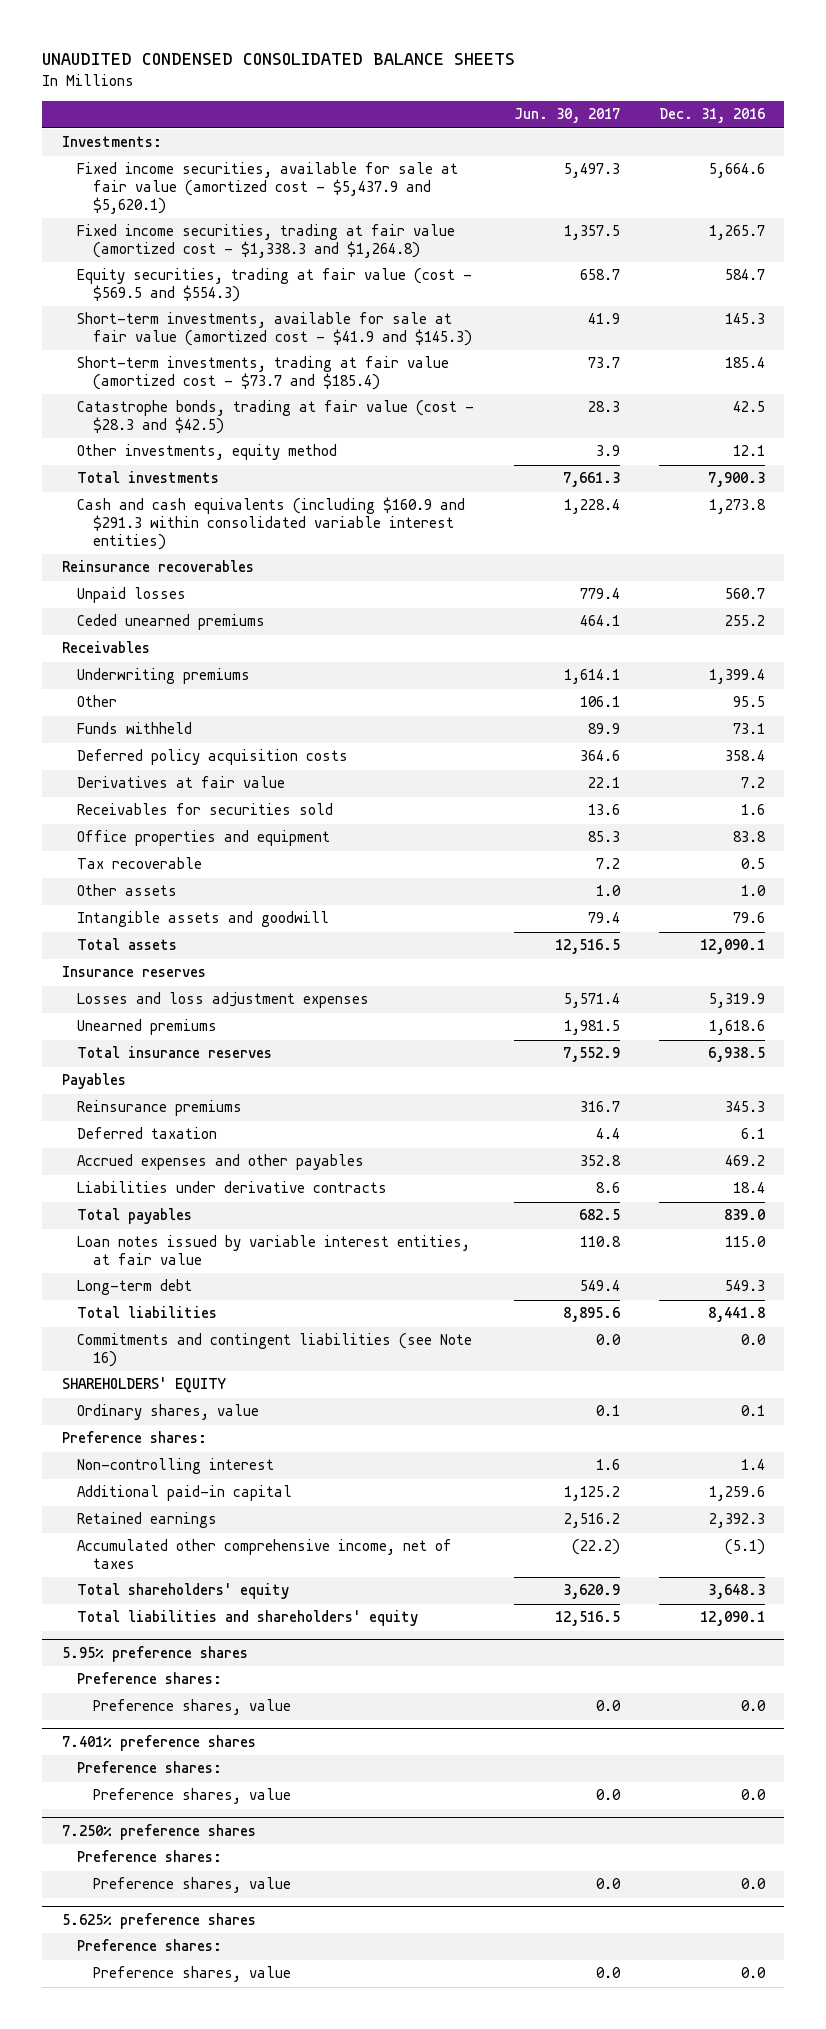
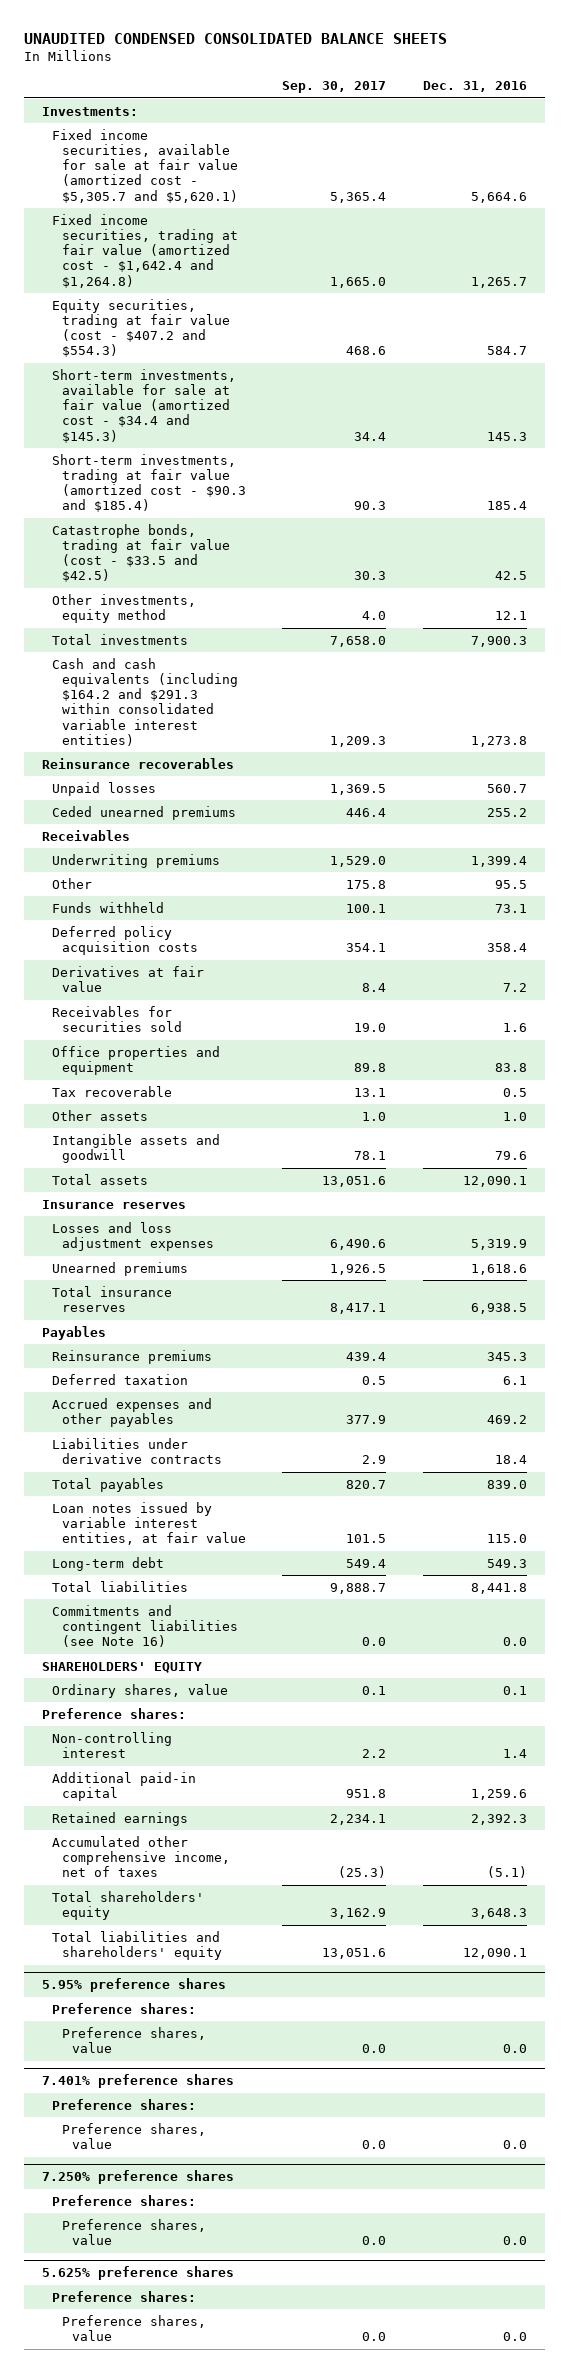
- | Jun. 30, 2017 | Dec. 31, 2016
+ | Sep. 30, 2017 | Dec. 31, 2016
- Fixed income securities, available for sale at fair value (amortized cost - $5,437.9 and $5,620.1) | 5,497.3 | 5,664.6
- Fixed income securities, trading at fair value (amortized cost - $1,338.3 and $1,264.8) | 1,357.5 | 1,265.7
- Equity securities, trading at fair value (cost - $569.5 and $554.3) | 658.7 | 584.7
- Short-term investments, available for sale at fair value (amortized cost - $41.9 and $145.3) | 41.9 | 145.3
- Short-term investments, trading at fair value (amortized cost - $73.7 and $185.4) | 73.7 | 185.4
- Catastrophe bonds, trading at fair value (cost - $28.3 and $42.5) | 28.3 | 42.5
+ Fixed income securities, available for sale at fair value (amortized cost - $5,305.7 and $5,620.1) | 5,365.4 | 5,664.6
+ Fixed income securities, trading at fair value (amortized cost - $1,642.4 and $1,264.8) | 1,665.0 | 1,265.7
+ Equity securities, trading at fair value (cost - $407.2 and $554.3) | 468.6 | 584.7
+ Short-term investments, available for sale at fair value (amortized cost - $34.4 and $145.3) | 34.4 | 145.3
+ Short-term investments, trading at fair value (amortized cost - $90.3 and $185.4) | 90.3 | 185.4
+ Catastrophe bonds, trading at fair value (cost - $33.5 and $42.5) | 30.3 | 42.5
- Cash and cash equivalents (including $160.9 and $291.3 within consolidated variable interest entities) | 1,228.4 | 1,273.8
+ Cash and cash equivalents (including $164.2 and $291.3 within consolidated variable interest entities) | 1,209.3 | 1,273.8

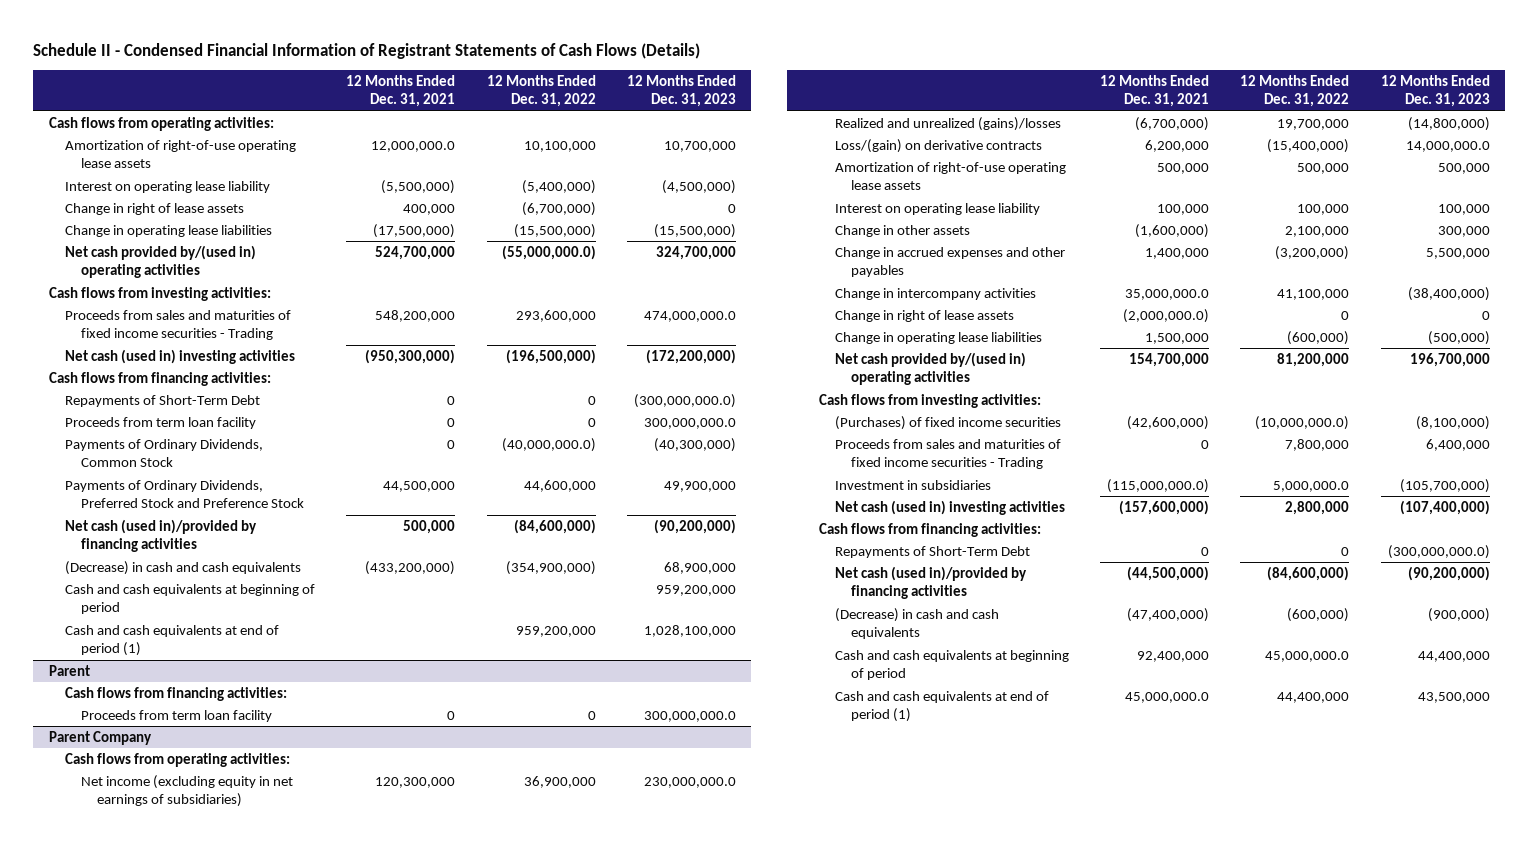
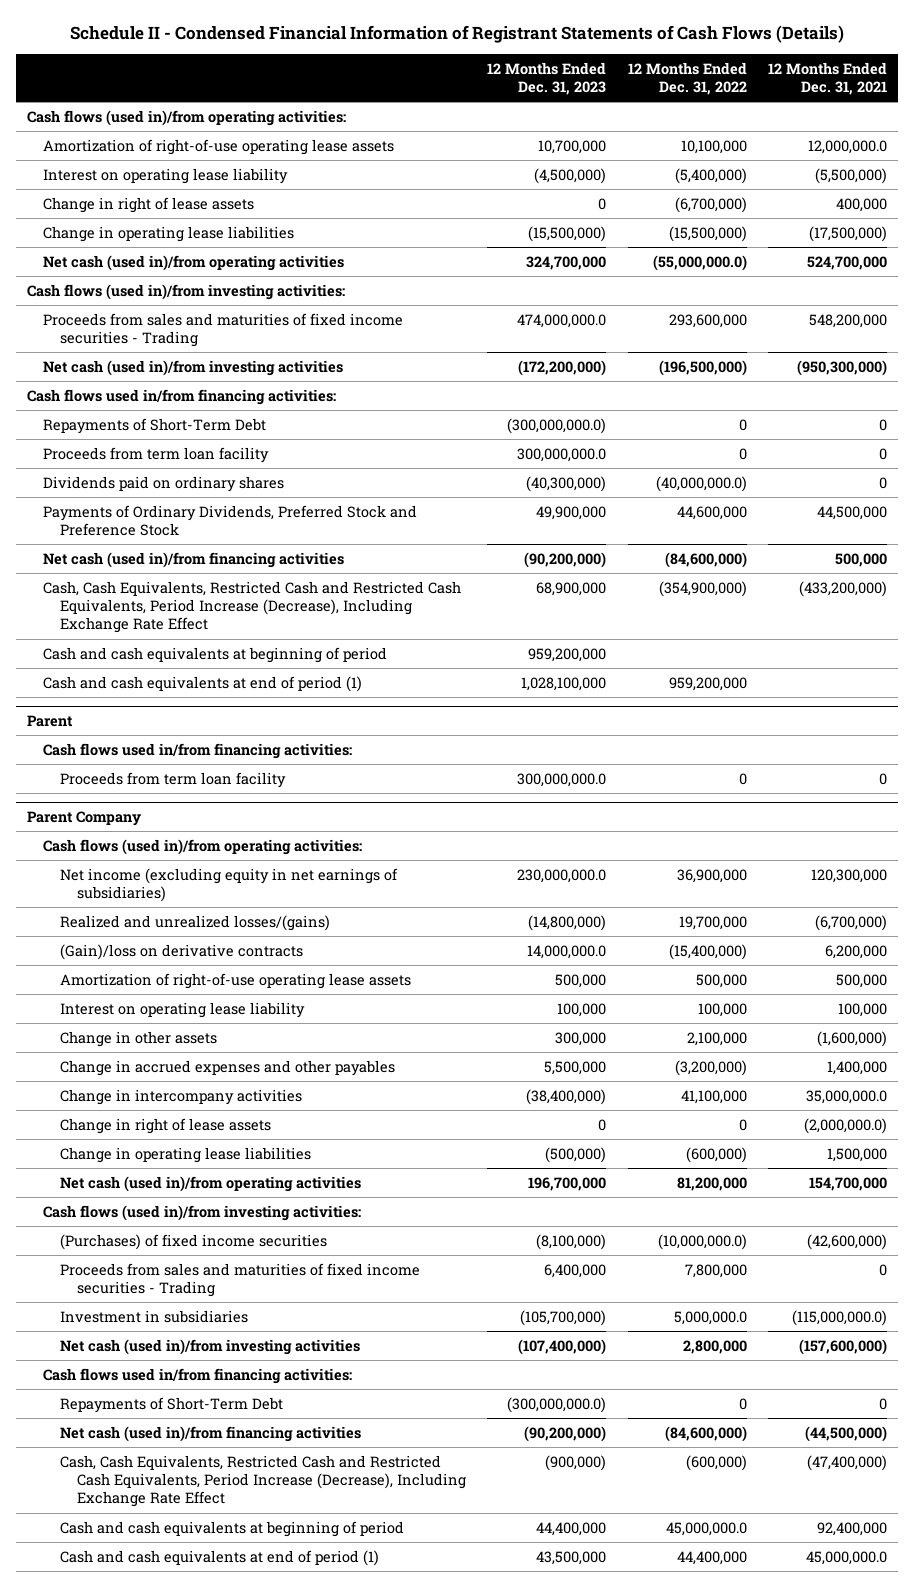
- | 12 Months Ended Dec. 31, 2021 | 12 Months Ended Dec. 31, 2022 | 12 Months Ended Dec. 31, 2023
+ | 12 Months Ended Dec. 31, 2023 | 12 Months Ended Dec. 31, 2022 | 12 Months Ended Dec. 31, 2021
- Cash flows from operating activities:
+ Cash flows (used in)/from operating activities:
- Net cash provided by/(used in) operating activities | 524,700,000 | (55,000,000.0) | 324,700,000
- Cash flows from investing activities:
+ Net cash (used in)/from operating activities | 324,700,000 | (55,000,000.0) | 524,700,000
+ Cash flows (used in)/from investing activities:
- Net cash (used in) investing activities | (950,300,000) | (196,500,000) | (172,200,000)
- Cash flows from financing activities:
+ Net cash (used in)/from investing activities | (172,200,000) | (196,500,000) | (950,300,000)
+ Cash flows used in/from financing activities:
- Payments of Ordinary Dividends, Common Stock | 0 | (40,000,000.0) | (40,300,000)
+ Dividends paid on ordinary shares | (40,300,000) | (40,000,000.0) | 0
- Net cash (used in)/provided by financing activities | 500,000 | (84,600,000) | (90,200,000)
- (Decrease) in cash and cash equivalents | (433,200,000) | (354,900,000) | 68,900,000
+ Net cash (used in)/from financing activities | (90,200,000) | (84,600,000) | 500,000
+ Cash, Cash Equivalents, Restricted Cash and Restricted Cash Equivalents, Period Increase (Decrease), Including Exchange Rate Effect | 68,900,000 | (354,900,000) | (433,200,000)
@ Parent
- Cash flows from financing activities:
+ Cash flows used in/from financing activities:
@ Parent Company
- Cash flows from operating activities:
+ Cash flows (used in)/from operating activities:
- Realized and unrealized (gains)/losses | (6,700,000) | 19,700,000 | (14,800,000)
- Loss/(gain) on derivative contracts | 6,200,000 | (15,400,000) | 14,000,000.0
+ Realized and unrealized losses/(gains) | (14,800,000) | 19,700,000 | (6,700,000)
+ (Gain)/loss on derivative contracts | 14,000,000.0 | (15,400,000) | 6,200,000
- Net cash provided by/(used in) operating activities | 154,700,000 | 81,200,000 | 196,700,000
- Cash flows from investing activities:
+ Net cash (used in)/from operating activities | 196,700,000 | 81,200,000 | 154,700,000
+ Cash flows (used in)/from investing activities:
- Net cash (used in) investing activities | (157,600,000) | 2,800,000 | (107,400,000)
- Cash flows from financing activities:
+ Net cash (used in)/from investing activities | (107,400,000) | 2,800,000 | (157,600,000)
+ Cash flows used in/from financing activities:
- Net cash (used in)/provided by financing activities | (44,500,000) | (84,600,000) | (90,200,000)
- (Decrease) in cash and cash equivalents | (47,400,000) | (600,000) | (900,000)
+ Net cash (used in)/from financing activities | (90,200,000) | (84,600,000) | (44,500,000)
+ Cash, Cash Equivalents, Restricted Cash and Restricted Cash Equivalents, Period Increase (Decrease), Including Exchange Rate Effect | (900,000) | (600,000) | (47,400,000)

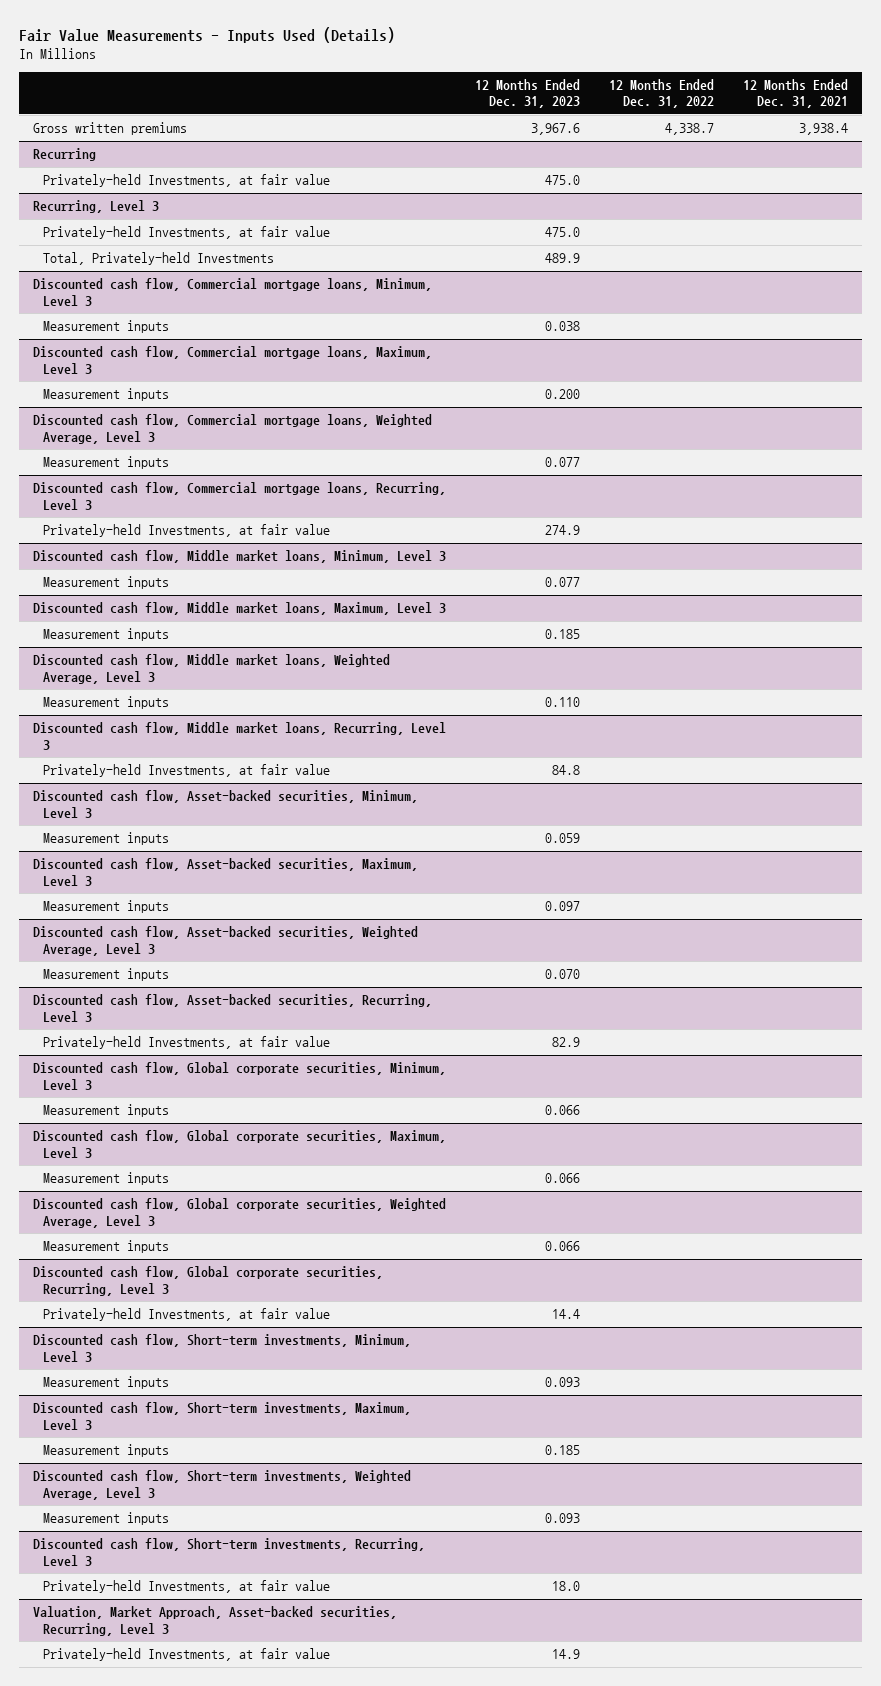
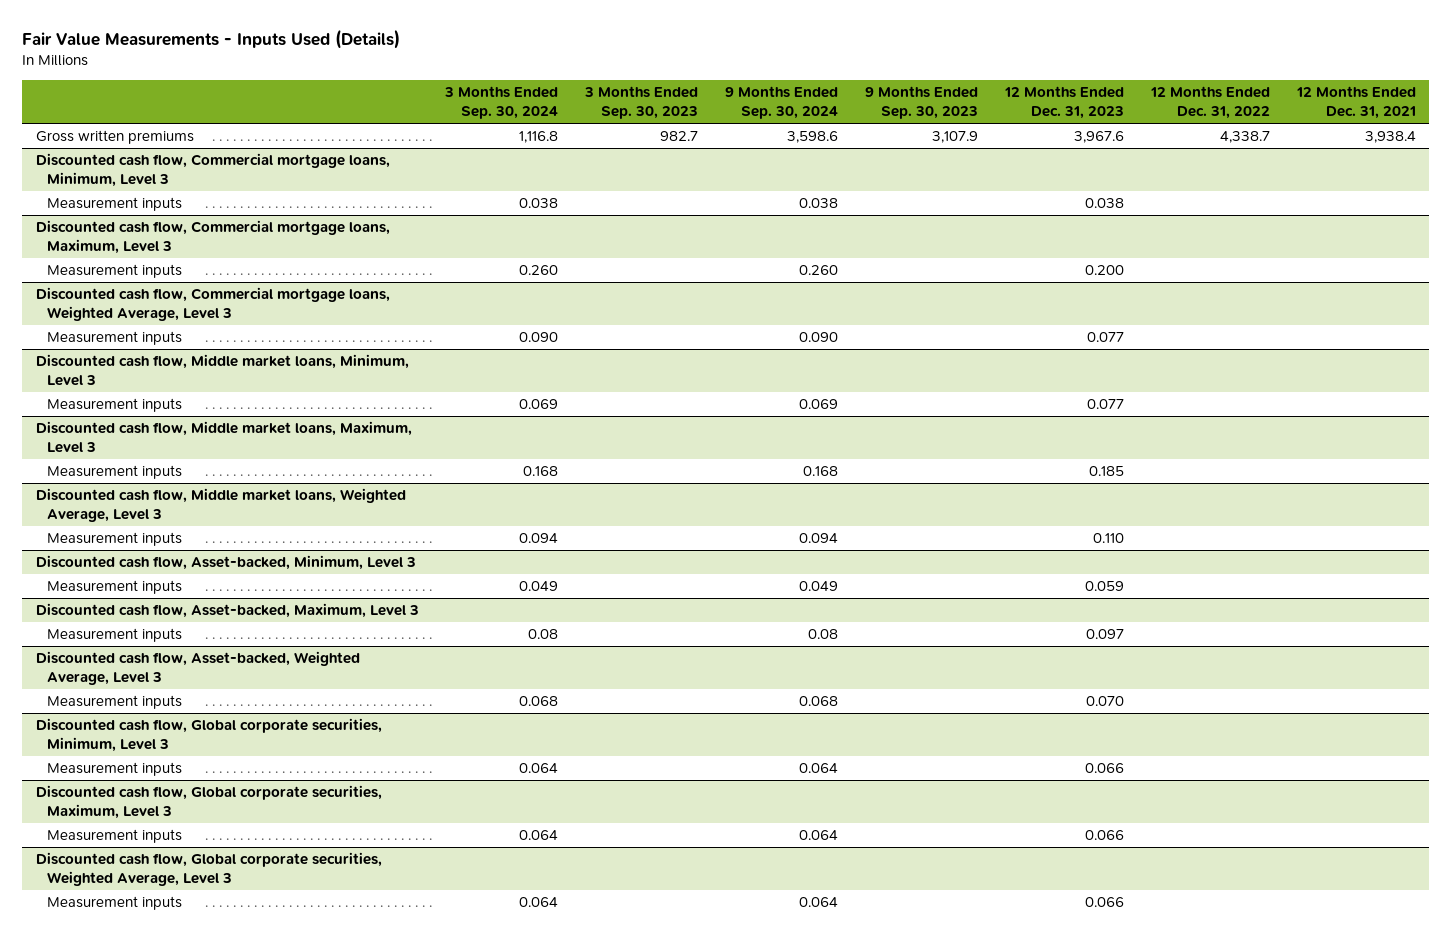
- | 12 Months Ended Dec. 31, 2023 | 12 Months Ended Dec. 31, 2022 | 12 Months Ended Dec. 31, 2021
+ | 3 Months Ended Sep. 30, 2024 | 3 Months Ended Sep. 30, 2023 | 9 Months Ended Sep. 30, 2024 | 9 Months Ended Sep. 30, 2023 | 12 Months Ended Dec. 31, 2023 | 12 Months Ended Dec. 31, 2022 | 12 Months Ended Dec. 31, 2021
- Recurring
- Privately-held Investments, at fair value | 475.0 | |
- Recurring, Level 3
- Privately-held Investments, at fair value | 475.0 | |
- Total, Privately-held Investments | 489.9 | |
- Discounted cash flow, Commercial mortgage loans, Recurring, Level 3
- Privately-held Investments, at fair value | 274.9 | |
- Discounted cash flow, Middle market loans, Recurring, Level 3
- Privately-held Investments, at fair value | 84.8 | |
- Discounted cash flow, Asset-backed securities, Minimum, Level 3
+ Discounted cash flow, Asset-backed, Minimum, Level 3
- Discounted cash flow, Asset-backed securities, Maximum, Level 3
+ Discounted cash flow, Asset-backed, Maximum, Level 3
- Discounted cash flow, Asset-backed securities, Weighted Average, Level 3
+ Discounted cash flow, Asset-backed, Weighted Average, Level 3
- Discounted cash flow, Asset-backed securities, Recurring, Level 3
- Privately-held Investments, at fair value | 82.9 | |
- Discounted cash flow, Global corporate securities, Recurring, Level 3
- Privately-held Investments, at fair value | 14.4 | |
- Discounted cash flow, Short-term investments, Minimum, Level 3
- Measurement inputs | 0.093 | |
- Discounted cash flow, Short-term investments, Maximum, Level 3
- Measurement inputs | 0.185 | |
- Discounted cash flow, Short-term investments, Weighted Average, Level 3
- Measurement inputs | 0.093 | |
- Discounted cash flow, Short-term investments, Recurring, Level 3
- Privately-held Investments, at fair value | 18.0 | |
- Valuation, Market Approach, Asset-backed securities, Recurring, Level 3
- Privately-held Investments, at fair value | 14.9 | |

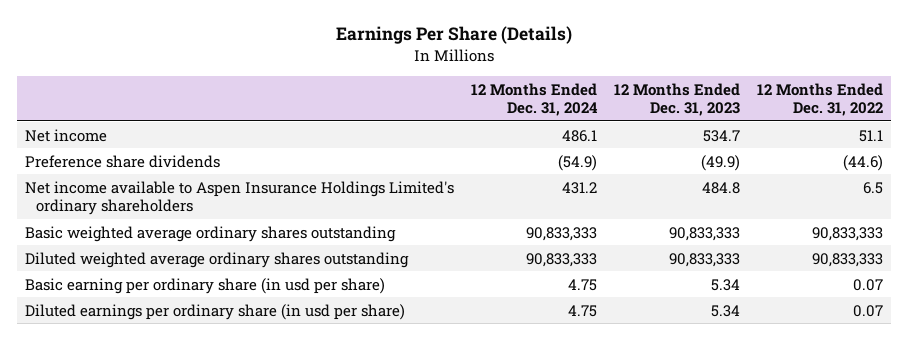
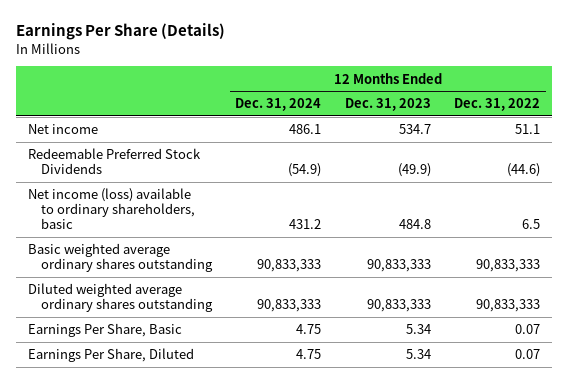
- Preference share dividends | (54.9) | (49.9) | (44.6)
- Net income available to Aspen Insurance Holdings Limited's ordinary shareholders | 431.2 | 484.8 | 6.5
+ Redeemable Preferred Stock Dividends | (54.9) | (49.9) | (44.6)
+ Net income (loss) available to ordinary shareholders, basic | 431.2 | 484.8 | 6.5
- Basic earning per ordinary share (in usd per share) | 4.75 | 5.34 | 0.07
- Diluted earnings per ordinary share (in usd per share) | 4.75 | 5.34 | 0.07
+ Earnings Per Share, Basic | 4.75 | 5.34 | 0.07
+ Earnings Per Share, Diluted | 4.75 | 5.34 | 0.07

